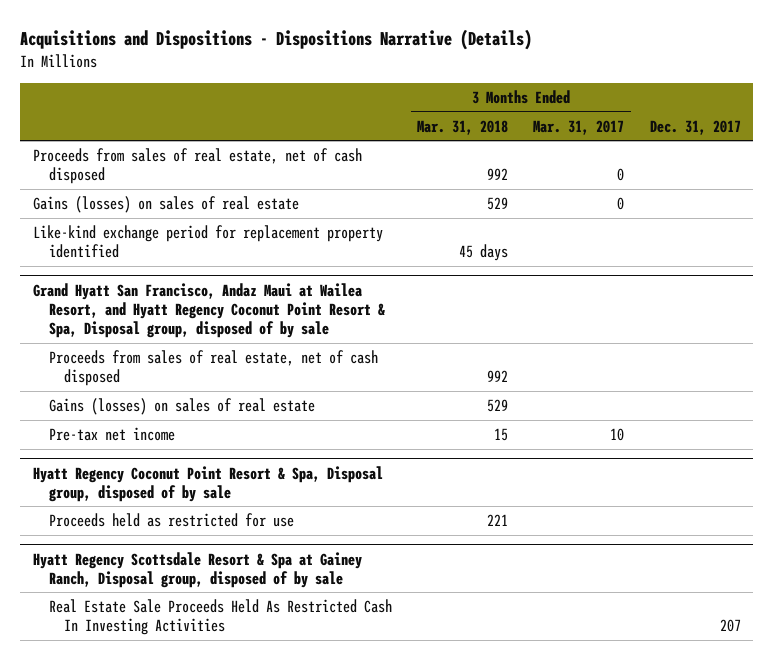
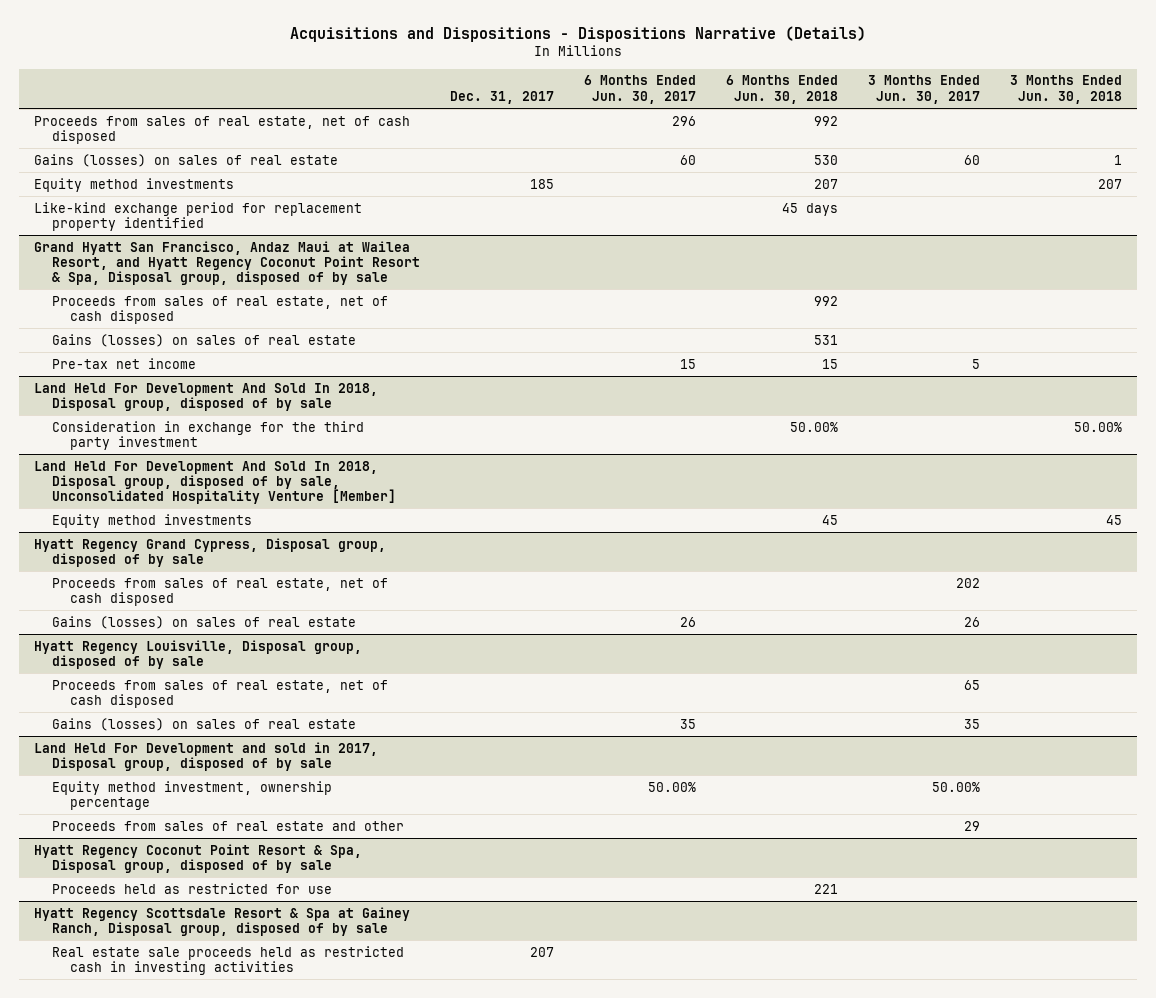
- | 3 Months Ended Mar. 31, 2018 | 3 Months Ended Mar. 31, 2017 | Dec. 31, 2017
+ | Dec. 31, 2017 | 6 Months Ended Jun. 30, 2017 | 6 Months Ended Jun. 30, 2018 | 3 Months Ended Jun. 30, 2017 | 3 Months Ended Jun. 30, 2018
+ Equity method investments | 185 | | 207 | | 207
+ Land Held For Development And Sold In 2018, Disposal group, disposed of by sale
+ Consideration in exchange for the third party investment | | | 50.00% | | 50.00%
+ Land Held For Development And Sold In 2018, Disposal group, disposed of by sale, Unconsolidated Hospitality Venture [Member]
+ Equity method investments | | | 45 | | 45
+ Hyatt Regency Grand Cypress, Disposal group, disposed of by sale
+ Proceeds from sales of real estate, net of cash disposed | | | | 202 |
+ Gains (losses) on sales of real estate | | 26 | | 26 |
+ Hyatt Regency Louisville, Disposal group, disposed of by sale
+ Proceeds from sales of real estate, net of cash disposed | | | | 65 |
+ Gains (losses) on sales of real estate | | 35 | | 35 |
+ Land Held For Development and sold in 2017, Disposal group, disposed of by sale
+ Equity method investment, ownership percentage | | 50.00% | | 50.00% |
+ Proceeds from sales of real estate and other | | | | 29 |
@ Hyatt Regency Scottsdale Resort & Spa at Gainey Ranch, Disposal group, disposed of by sale
- Real Estate Sale Proceeds Held As Restricted Cash In Investing Activities | | | 207
+ Real estate sale proceeds held as restricted cash in investing activities | 207 | | | |

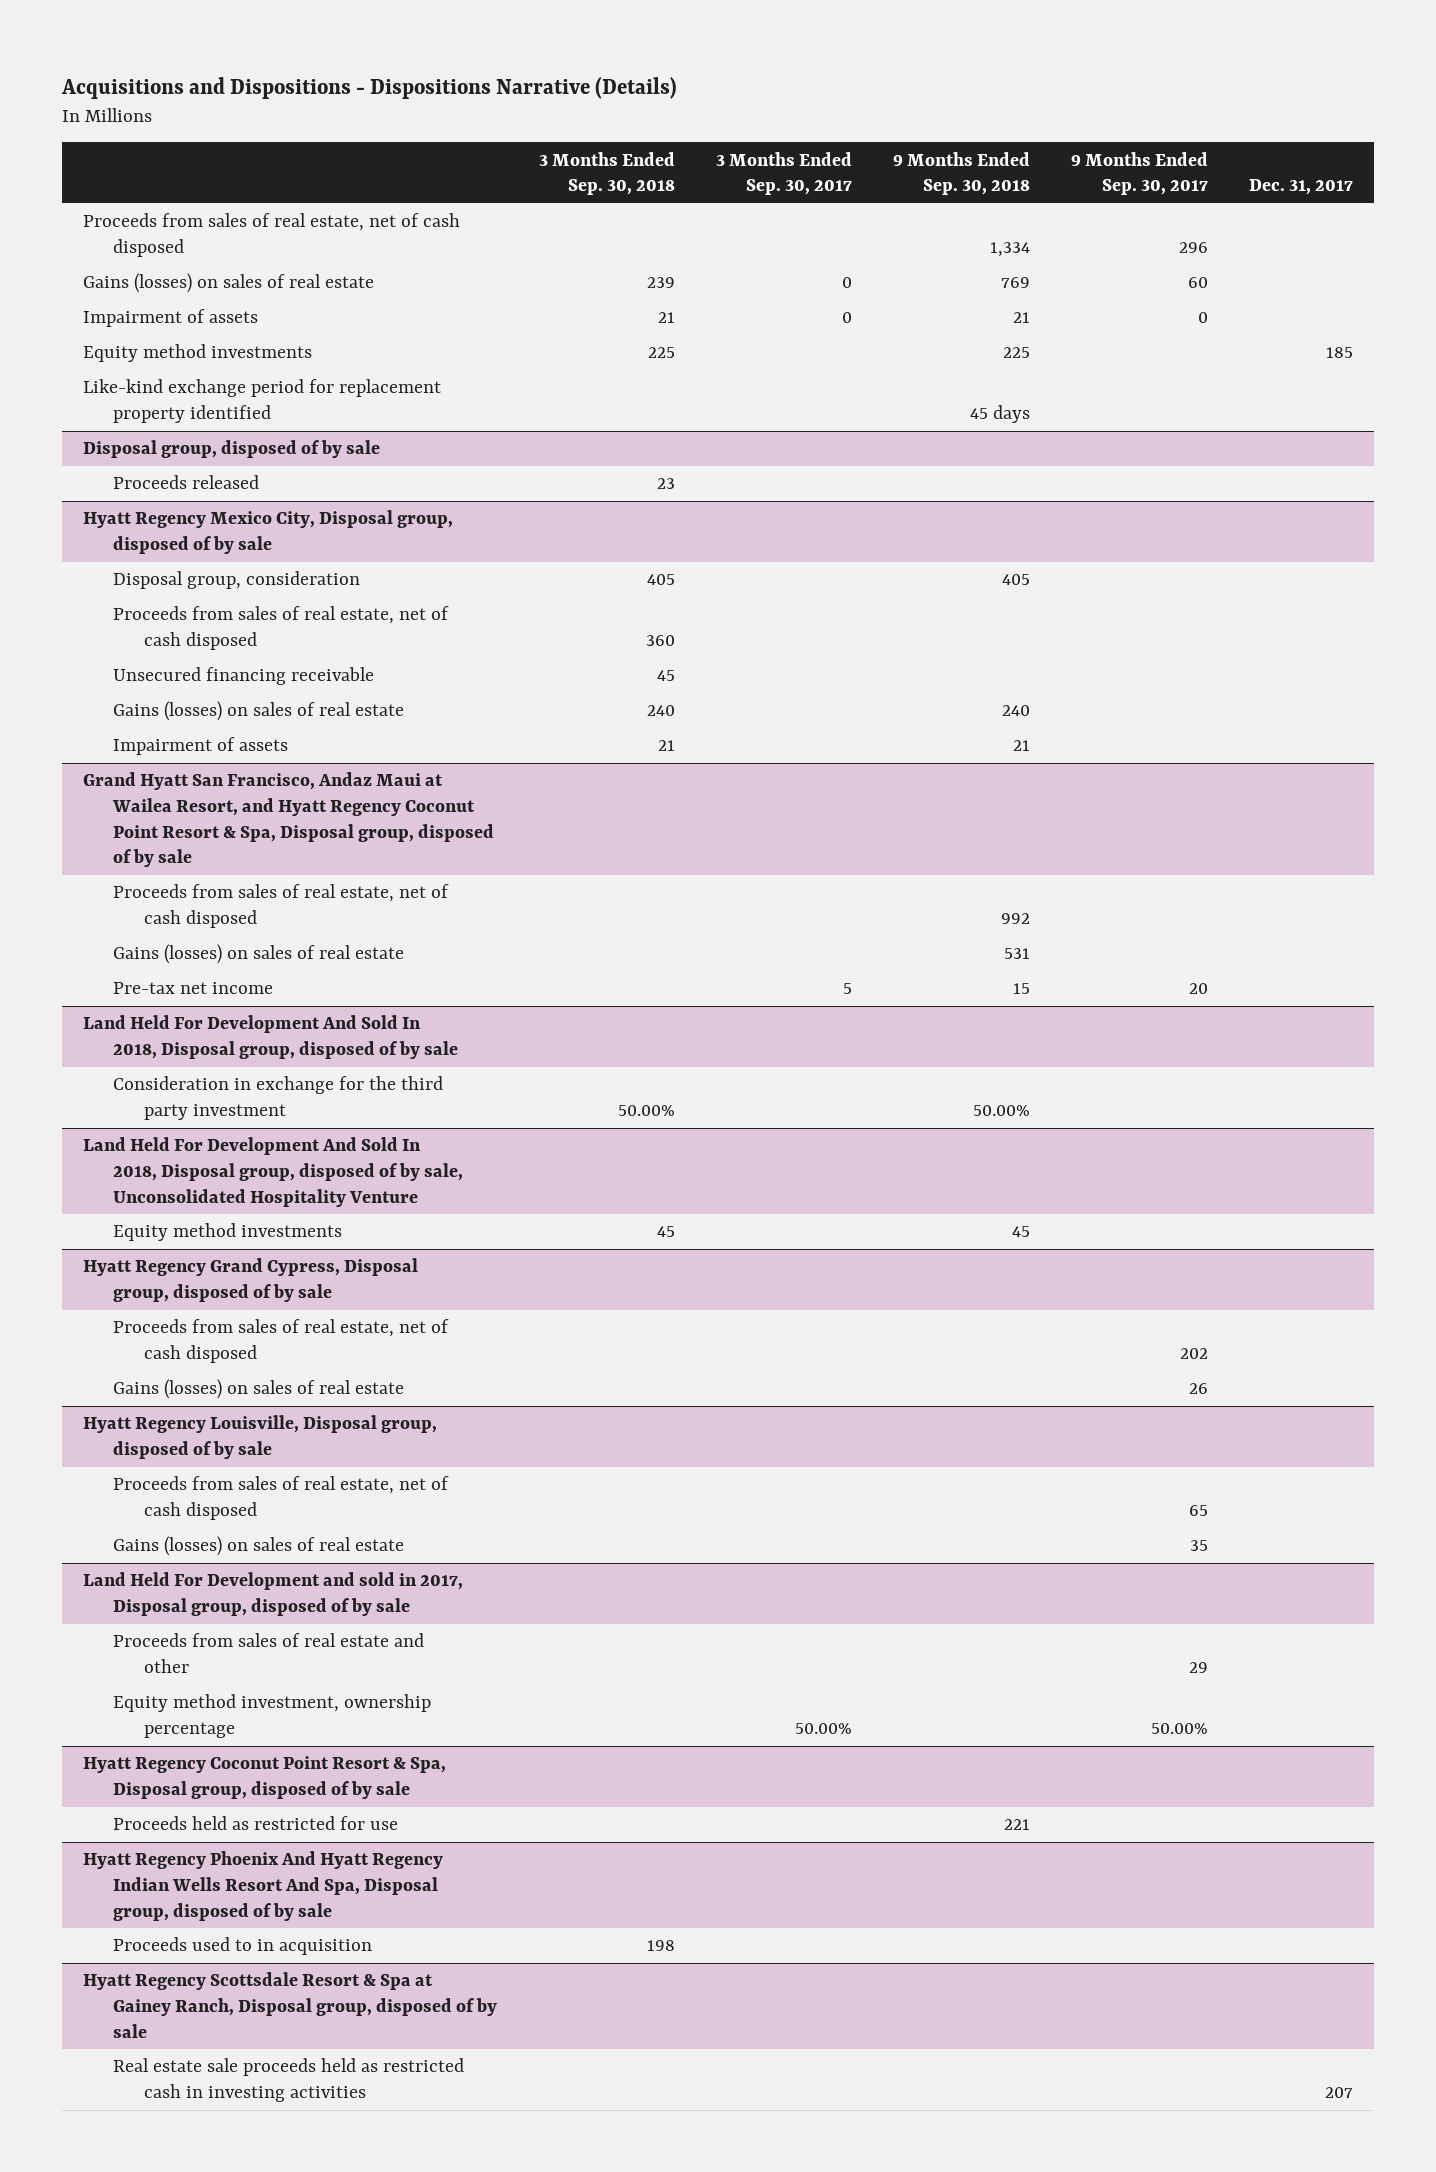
- | Dec. 31, 2017 | 6 Months Ended Jun. 30, 2017 | 6 Months Ended Jun. 30, 2018 | 3 Months Ended Jun. 30, 2017 | 3 Months Ended Jun. 30, 2018
+ | 3 Months Ended Sep. 30, 2018 | 3 Months Ended Sep. 30, 2017 | 9 Months Ended Sep. 30, 2018 | 9 Months Ended Sep. 30, 2017 | Dec. 31, 2017
+ Impairment of assets | 21 | 0 | 21 | 0 |
+ Disposal group, disposed of by sale
+ Proceeds released | 23 | | | |
+ Hyatt Regency Mexico City, Disposal group, disposed of by sale
+ Disposal group, consideration | 405 | | 405 | |
+ Proceeds from sales of real estate, net of cash disposed | 360 | | | |
+ Unsecured financing receivable | 45 | | | |
+ Gains (losses) on sales of real estate | 240 | | 240 | |
+ Impairment of assets | 21 | | 21 | |
- Land Held For Development And Sold In 2018, Disposal group, disposed of by sale, Unconsolidated Hospitality Venture [Member]
+ Land Held For Development And Sold In 2018, Disposal group, disposed of by sale, Unconsolidated Hospitality Venture
@ Land Held For Development and sold in 2017, Disposal group, disposed of by sale
moved down: Equity method investment, ownership percentage | | 50.00% | | 50.00% |
+ Hyatt Regency Phoenix And Hyatt Regency Indian Wells Resort And Spa, Disposal group, disposed of by sale
+ Proceeds used to in acquisition | 198 | | | |

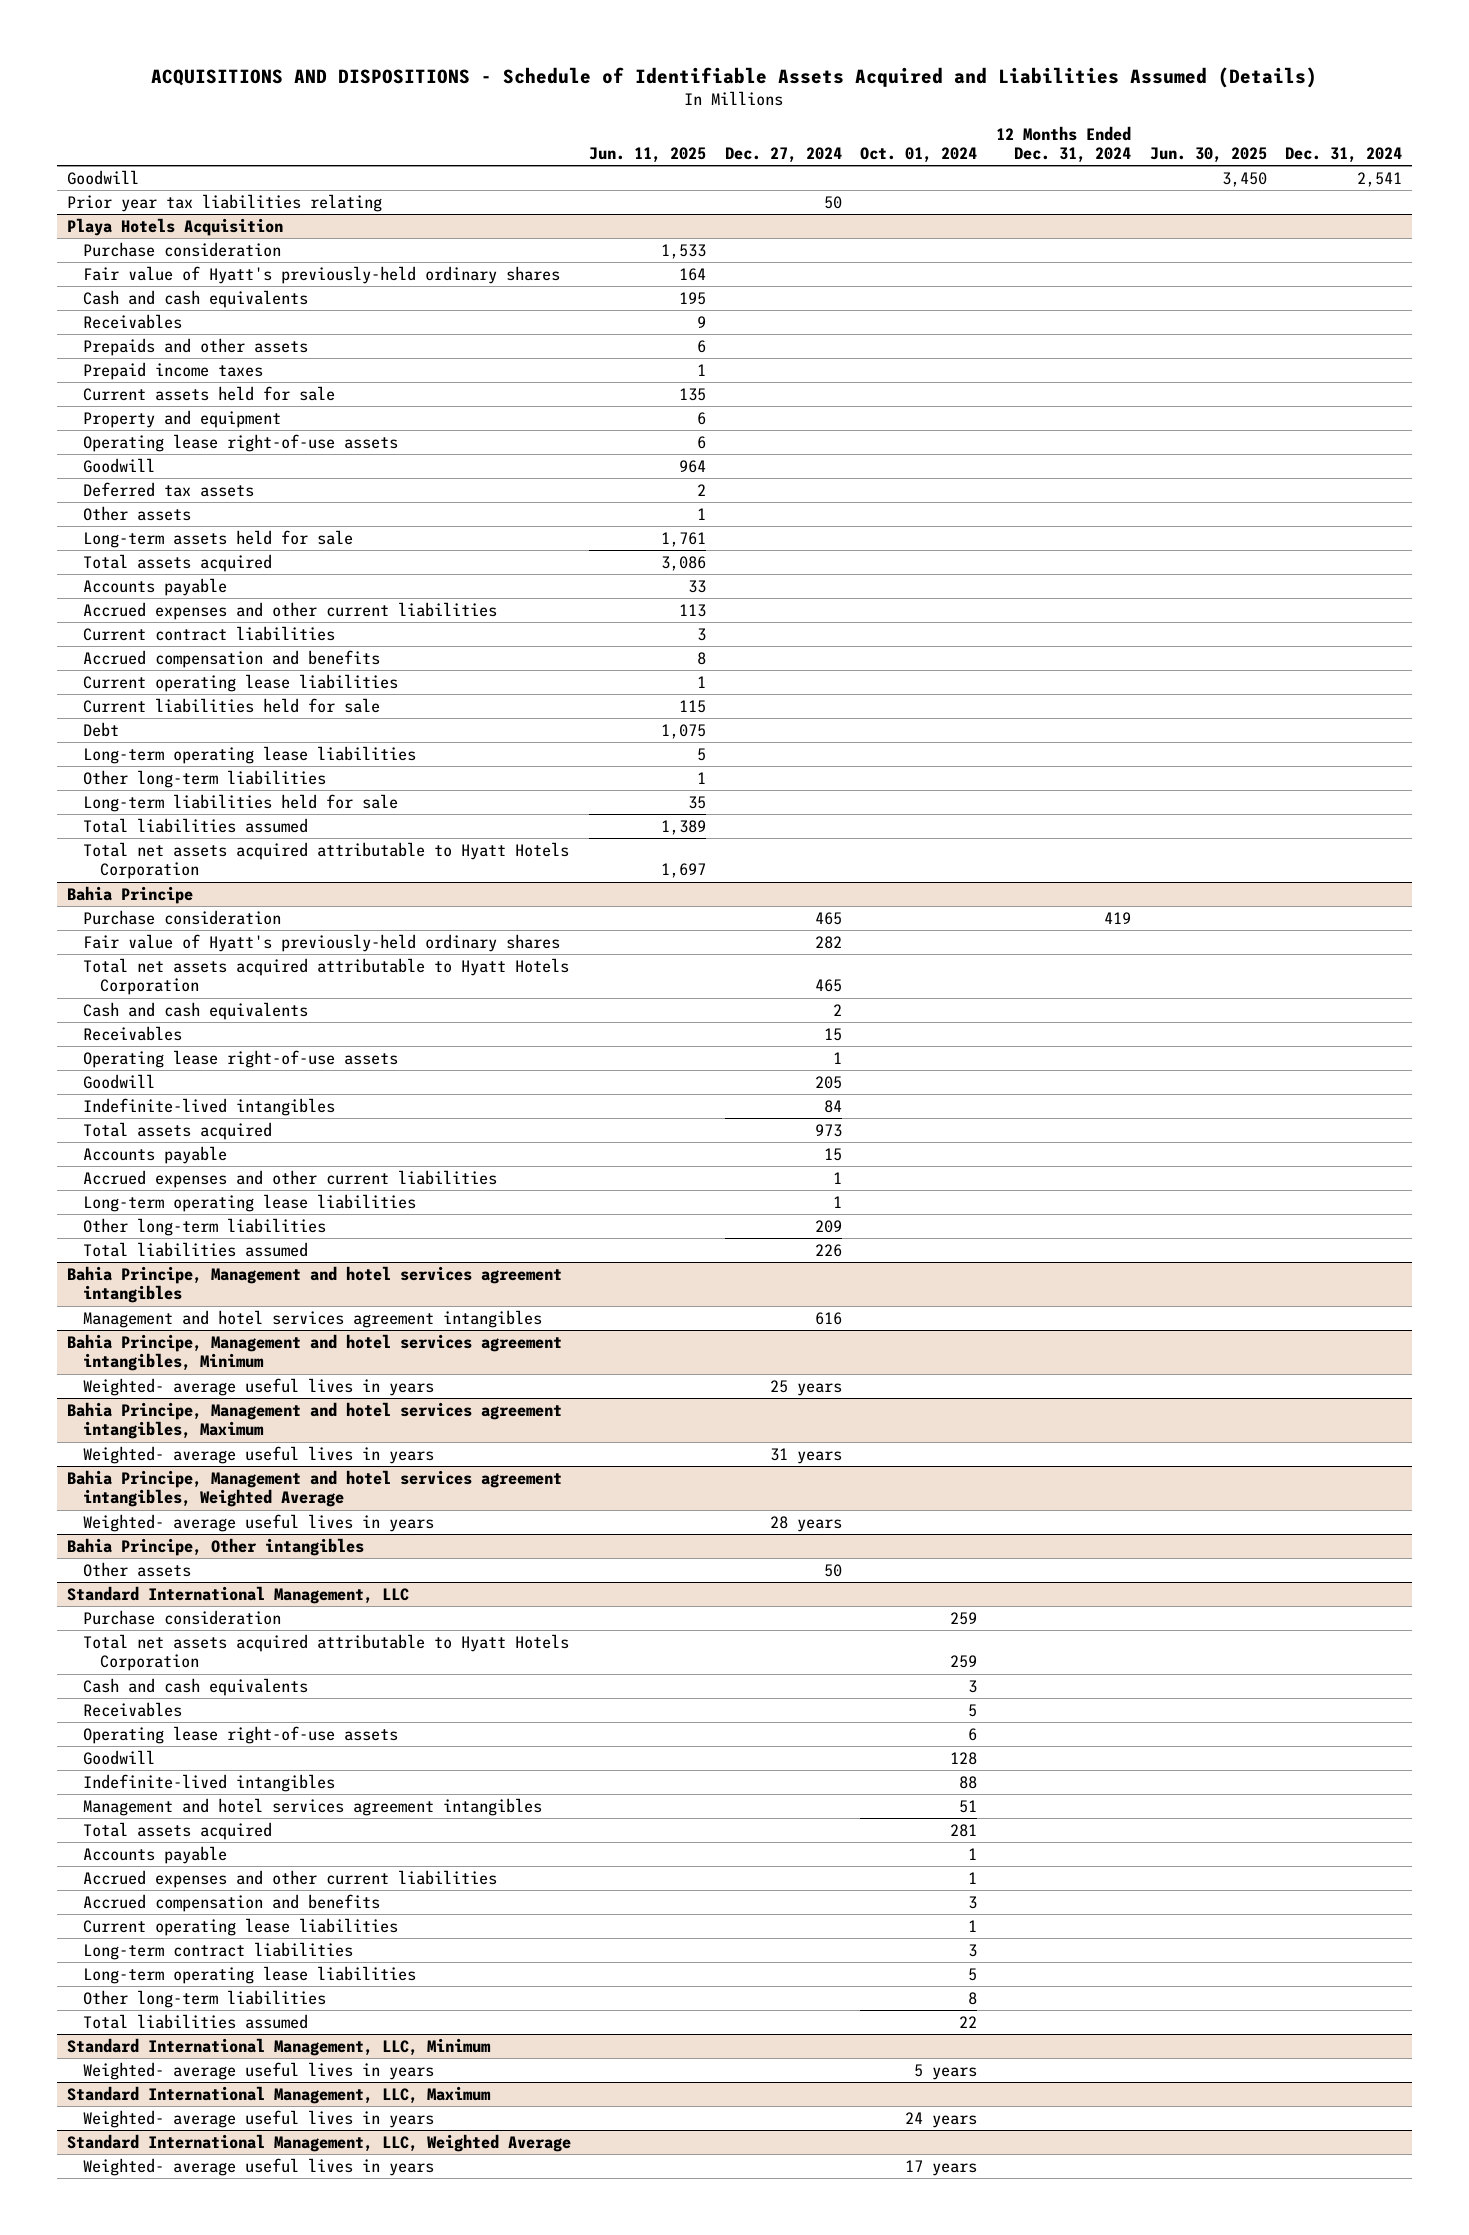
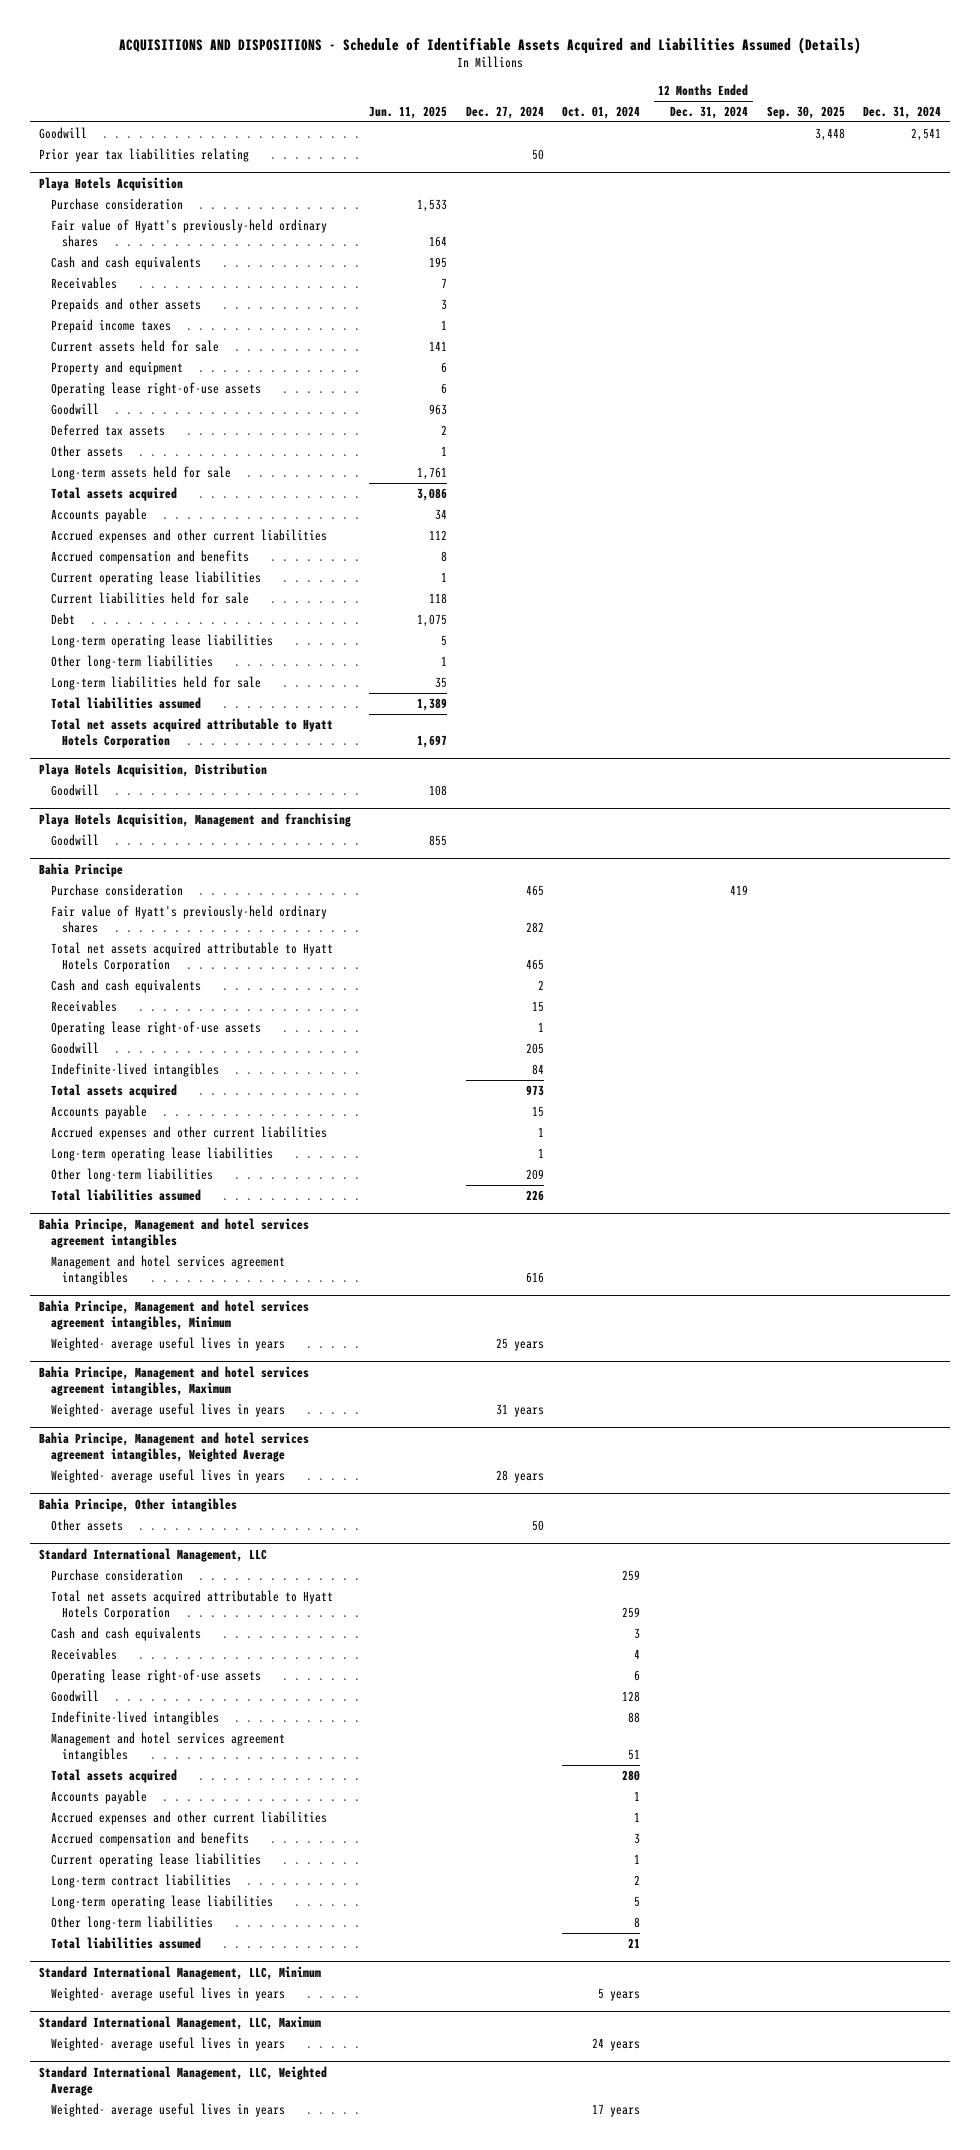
- | Jun. 11, 2025 | Dec. 27, 2024 | Oct. 01, 2024 | 12 Months Ended Dec. 31, 2024 | Jun. 30, 2025 | Dec. 31, 2024
+ | Jun. 11, 2025 | Dec. 27, 2024 | Oct. 01, 2024 | 12 Months Ended Dec. 31, 2024 | Sep. 30, 2025 | Dec. 31, 2024
@ Playa Hotels Acquisition
- Receivables | 9 | | | | |
- Prepaids and other assets | 6 | | | | |
+ Receivables | 7 | | | | |
+ Prepaids and other assets | 3 | | | | |
- Current assets held for sale | 135 | | | | |
+ Current assets held for sale | 141 | | | | |
- Goodwill | 964 | | | | |
+ Goodwill | 963 | | | | |
- Accounts payable | 33 | | | | |
- Accrued expenses and other current liabilities | 113 | | | | |
- Current contract liabilities | 3 | | | | |
+ Accounts payable | 34 | | | | |
+ Accrued expenses and other current liabilities | 112 | | | | |
- Current liabilities held for sale | 115 | | | | |
+ Current liabilities held for sale | 118 | | | | |
+ Playa Hotels Acquisition, Distribution
+ Goodwill | 108 | | | | |
+ Playa Hotels Acquisition, Management and franchising
+ Goodwill | 855 | | | | |
@ Standard International Management, LLC
- Receivables | | | 5 | | |
+ Receivables | | | 4 | | |
- Total assets acquired | | | 281 | | |
+ Total assets acquired | | | 280 | | |
- Long-term contract liabilities | | | 3 | | |
+ Long-term contract liabilities | | | 2 | | |
- Total liabilities assumed | | | 22 | | |
+ Total liabilities assumed | | | 21 | | |

